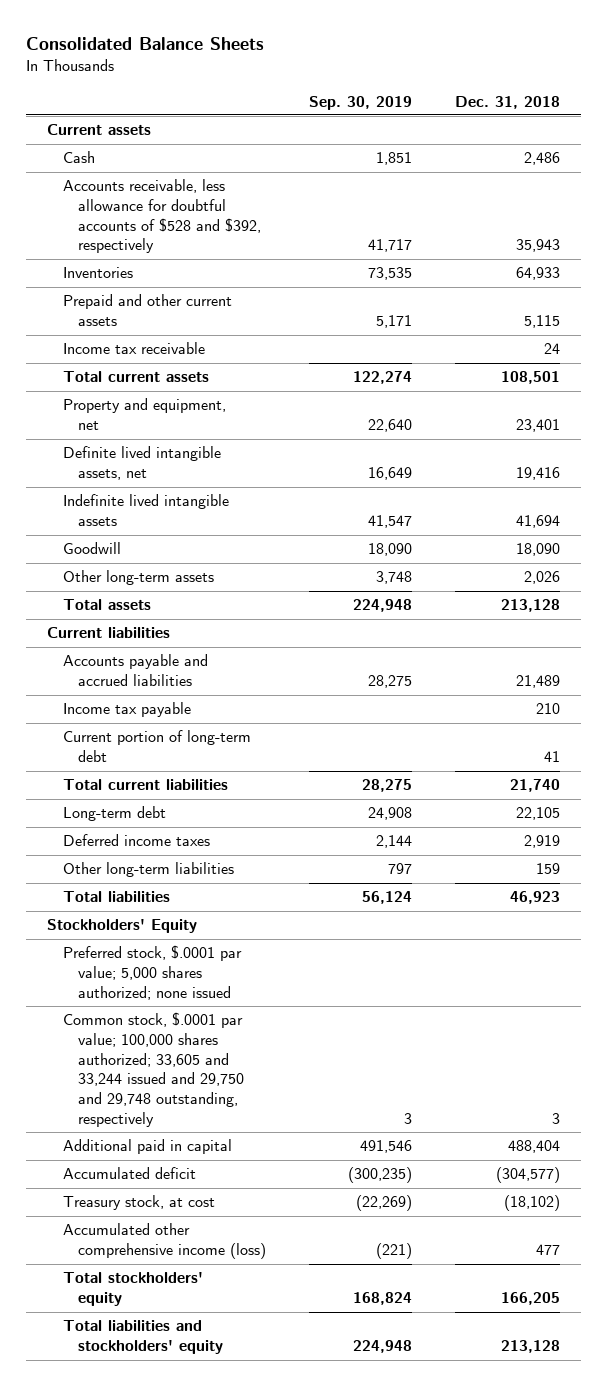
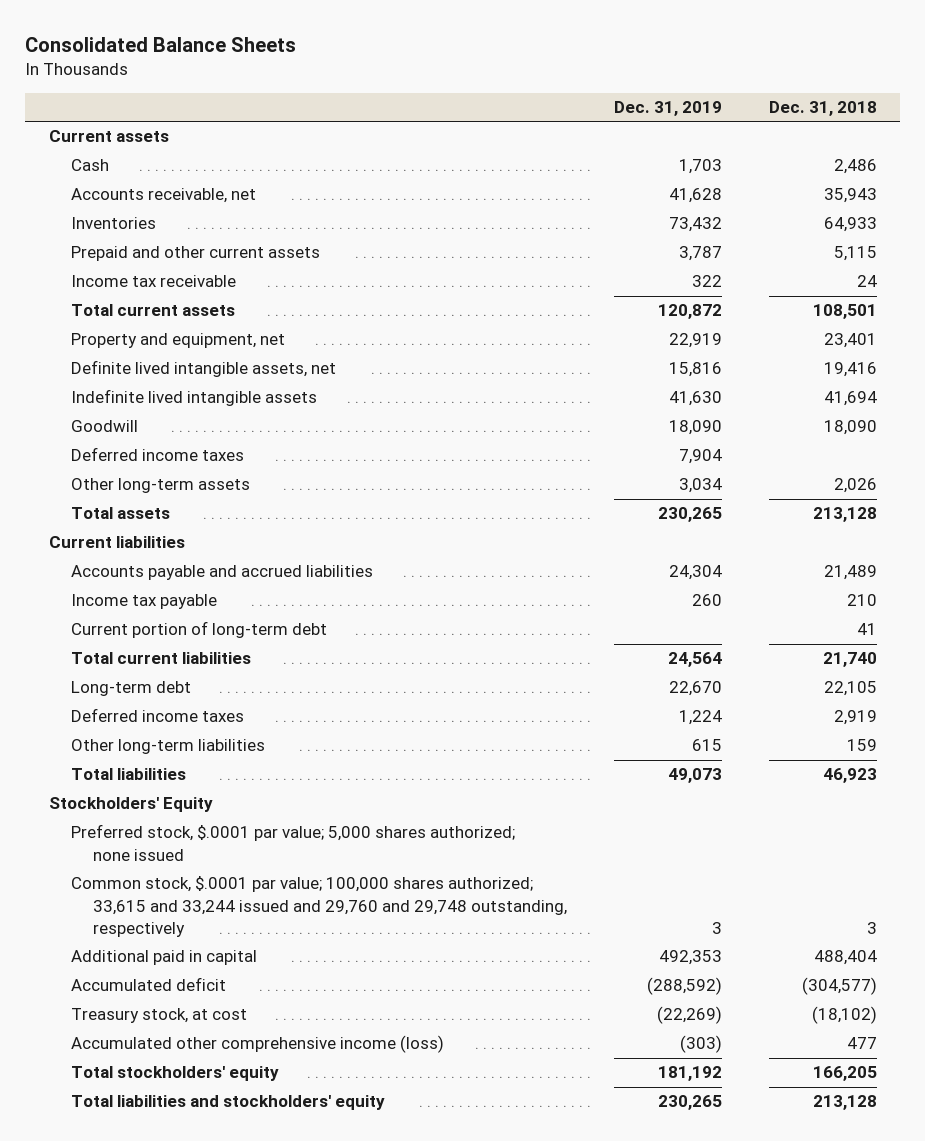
- | Sep. 30, 2019 | Dec. 31, 2018
+ | Dec. 31, 2019 | Dec. 31, 2018
- Accounts receivable, less allowance for doubtful accounts of $528 and $392, respectively | 41,717 | 35,943
+ Accounts receivable, net | 41,628 | 35,943
+ Deferred income taxes | 7,904 |
- Common stock, $.0001 par value; 100,000 shares authorized; 33,605 and 33,244 issued and 29,750 and 29,748 outstanding, respectively | 3 | 3
+ Common stock, $.0001 par value; 100,000 shares authorized; 33,615 and 33,244 issued and 29,760 and 29,748 outstanding, respectively | 3 | 3

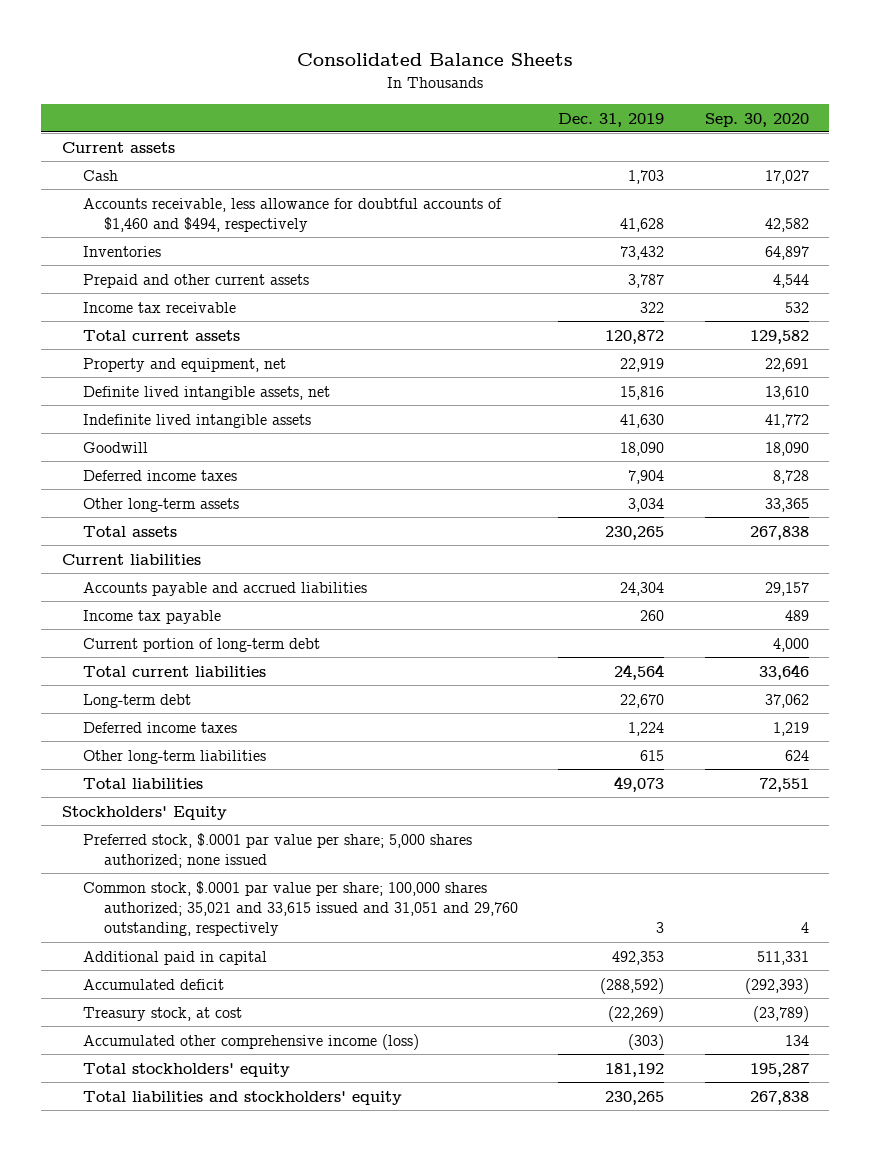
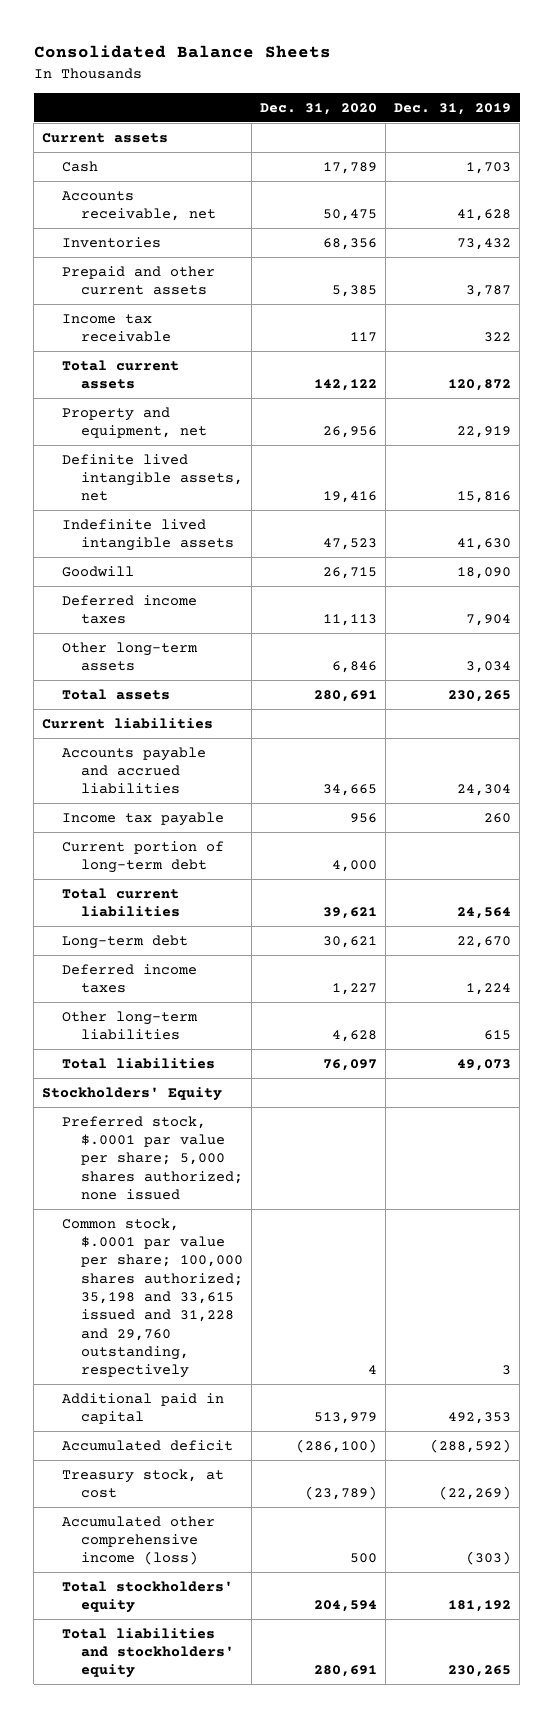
- | Dec. 31, 2019 | Sep. 30, 2020
+ | Dec. 31, 2020 | Dec. 31, 2019
- Accounts receivable, less allowance for doubtful accounts of $1,460 and $494, respectively | 41,628 | 42,582
+ Accounts receivable, net | 50,475 | 41,628
- Common stock, $.0001 par value per share; 100,000 shares authorized; 35,021 and 33,615 issued and 31,051 and 29,760 outstanding, respectively | 3 | 4
+ Common stock, $.0001 par value per share; 100,000 shares authorized; 35,198 and 33,615 issued and 31,228 and 29,760 outstanding, respectively | 4 | 3

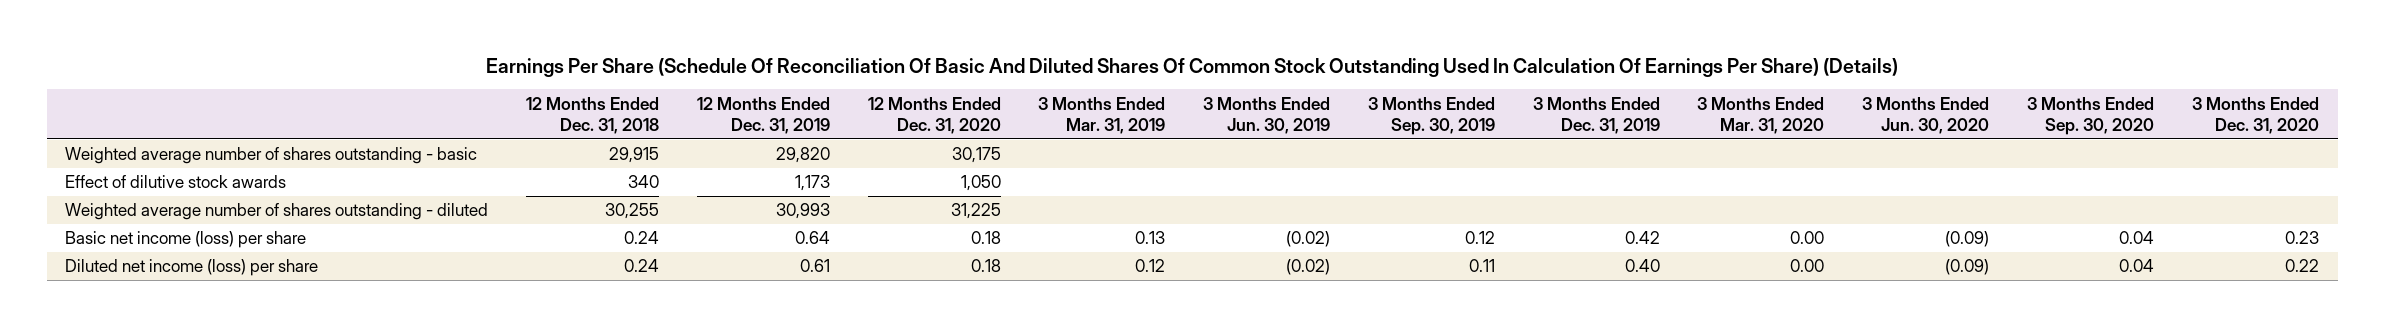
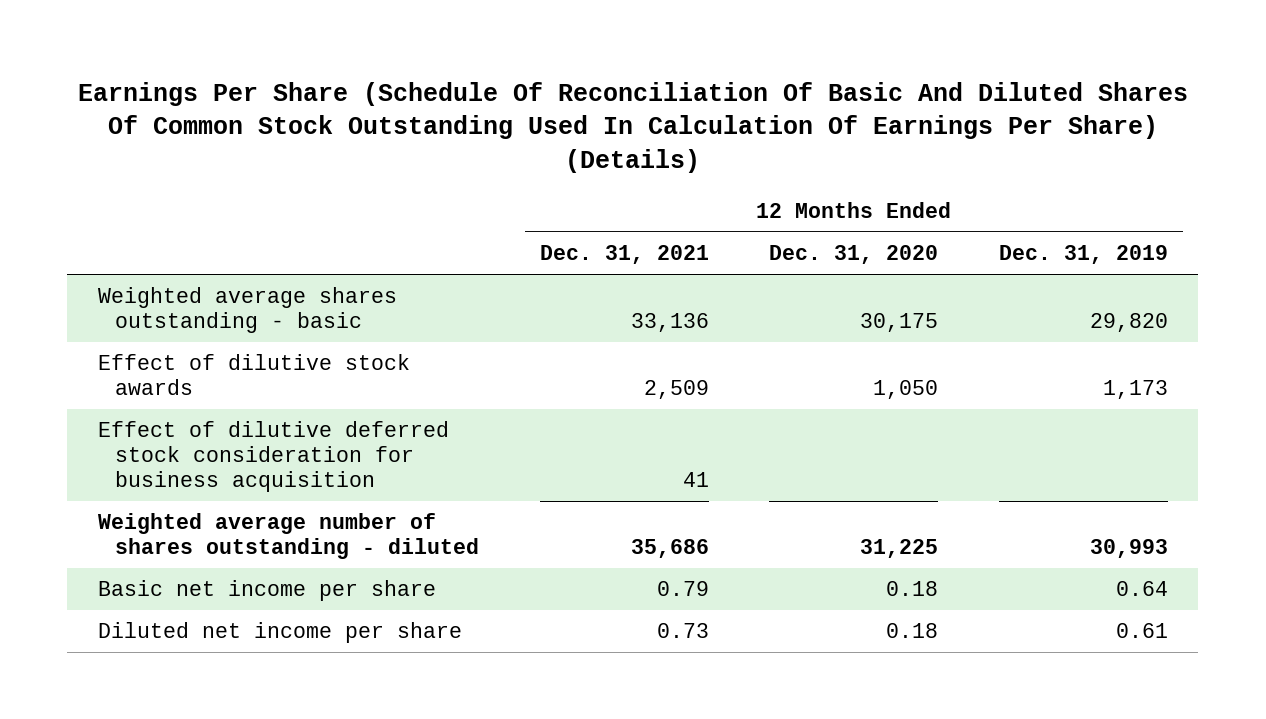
- | 12 Months Ended Dec. 31, 2018 | 12 Months Ended Dec. 31, 2019 | 12 Months Ended Dec. 31, 2020 | 3 Months Ended Mar. 31, 2019 | 3 Months Ended Jun. 30, 2019 | 3 Months Ended Sep. 30, 2019 | 3 Months Ended Dec. 31, 2019 | 3 Months Ended Mar. 31, 2020 | 3 Months Ended Jun. 30, 2020 | 3 Months Ended Sep. 30, 2020 | 3 Months Ended Dec. 31, 2020
+ | 12 Months Ended Dec. 31, 2021 | 12 Months Ended Dec. 31, 2020 | 12 Months Ended Dec. 31, 2019
- Weighted average number of shares outstanding - basic | 29,915 | 29,820 | 30,175 | | | | | | | |
+ Weighted average shares outstanding - basic | 33,136 | 30,175 | 29,820
+ Effect of dilutive deferred stock consideration for business acquisition | 41 | |
- Basic net income (loss) per share | 0.24 | 0.64 | 0.18 | 0.13 | (0.02) | 0.12 | 0.42 | 0.00 | (0.09) | 0.04 | 0.23
- Diluted net income (loss) per share | 0.24 | 0.61 | 0.18 | 0.12 | (0.02) | 0.11 | 0.40 | 0.00 | (0.09) | 0.04 | 0.22
+ Basic net income per share | 0.79 | 0.18 | 0.64
+ Diluted net income per share | 0.73 | 0.18 | 0.61

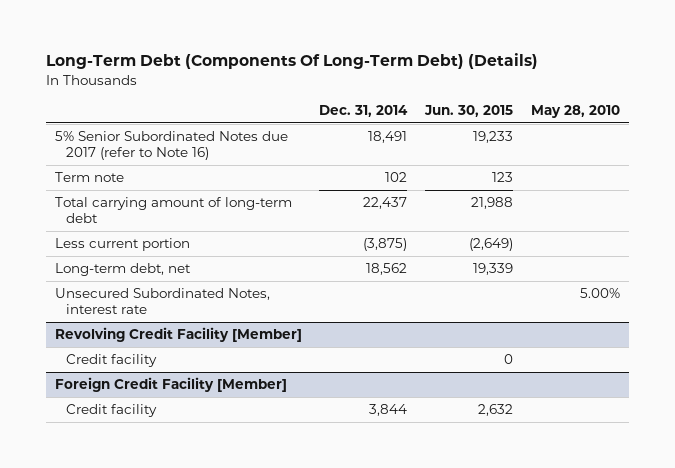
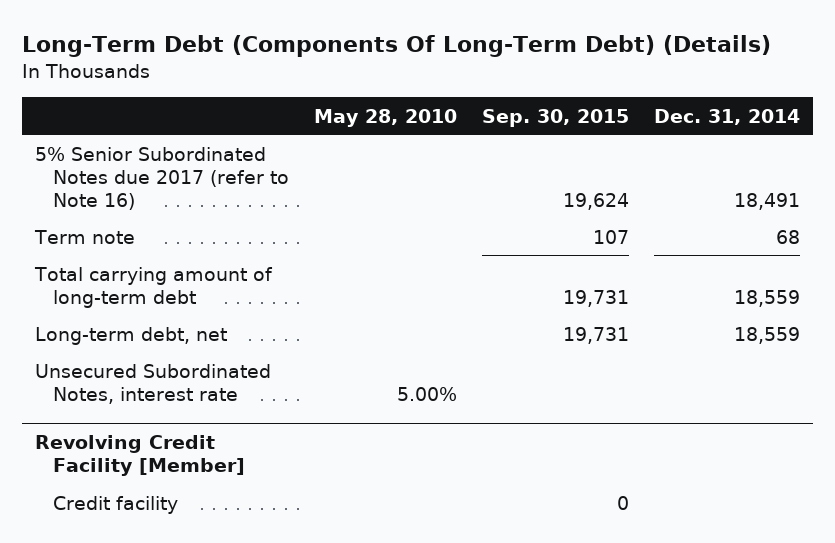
- | Dec. 31, 2014 | Jun. 30, 2015 | May 28, 2010
+ | May 28, 2010 | Sep. 30, 2015 | Dec. 31, 2014
- Term note | 102 | 123 |
- Total carrying amount of long-term debt | 22,437 | 21,988 |
- Less current portion | (3,875) | (2,649) |
- Long-term debt, net | 18,562 | 19,339 |
+ Term note | | 107 | 68
+ Total carrying amount of long-term debt | | 19,731 | 18,559
+ Long-term debt, net | | 19,731 | 18,559
- Foreign Credit Facility [Member]
- Credit facility | 3,844 | 2,632 |

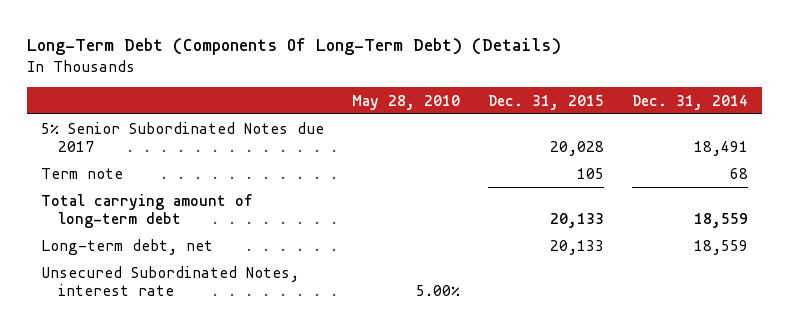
- | May 28, 2010 | Sep. 30, 2015 | Dec. 31, 2014
+ | May 28, 2010 | Dec. 31, 2015 | Dec. 31, 2014
- 5% Senior Subordinated Notes due 2017 (refer to Note 16) | | 19,624 | 18,491
+ 5% Senior Subordinated Notes due 2017 | | 20,028 | 18,491
- Revolving Credit Facility [Member]
- Credit facility | | 0 |

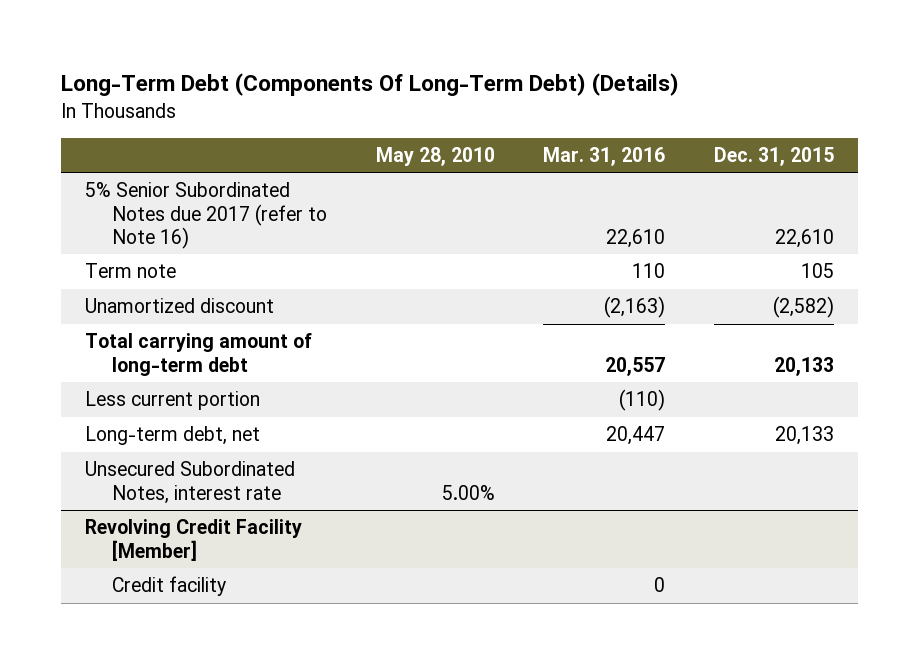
- | May 28, 2010 | Dec. 31, 2015 | Dec. 31, 2014
+ | May 28, 2010 | Mar. 31, 2016 | Dec. 31, 2015
- 5% Senior Subordinated Notes due 2017 | | 20,028 | 18,491
+ 5% Senior Subordinated Notes due 2017 (refer to Note 16) | | 22,610 | 22,610
+ Unamortized discount | | (2,163) | (2,582)
+ Less current portion | | (110) |
+ Revolving Credit Facility [Member]
+ Credit facility | | 0 |

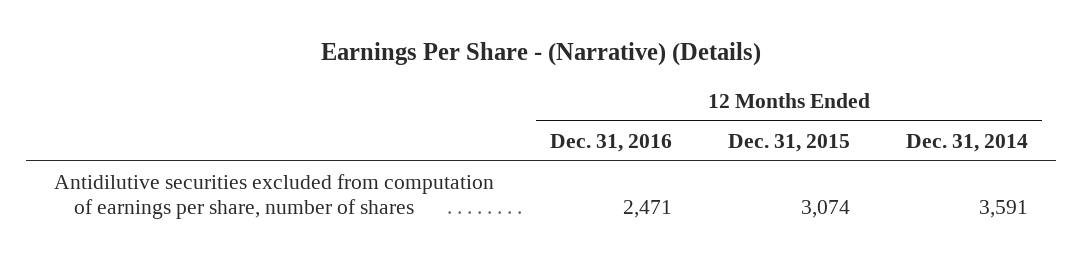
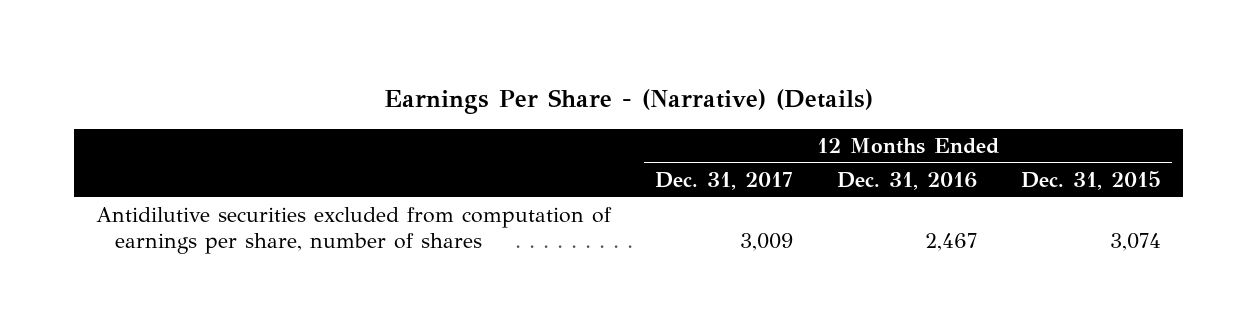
- | 12 Months Ended Dec. 31, 2016 | 12 Months Ended Dec. 31, 2015 | 12 Months Ended Dec. 31, 2014
+ | 12 Months Ended Dec. 31, 2017 | 12 Months Ended Dec. 31, 2016 | 12 Months Ended Dec. 31, 2015
- Antidilutive securities excluded from computation of earnings per share, number of shares | 2,471 | 3,074 | 3,591
+ Antidilutive securities excluded from computation of earnings per share, number of shares | 3,009 | 2,467 | 3,074

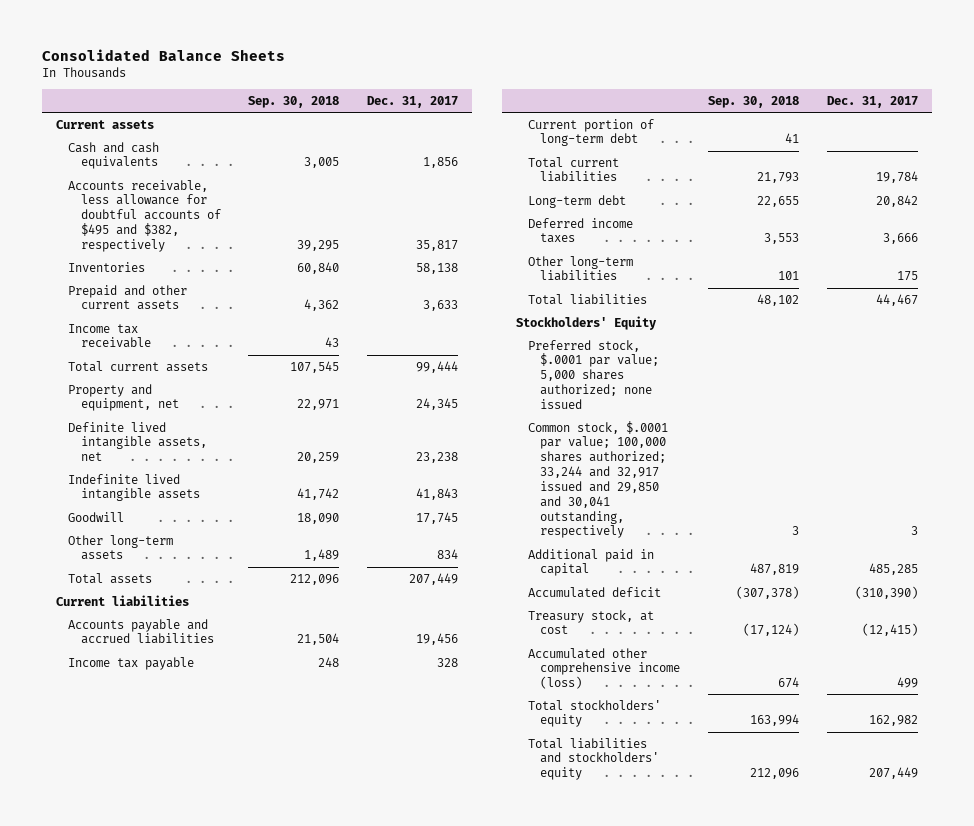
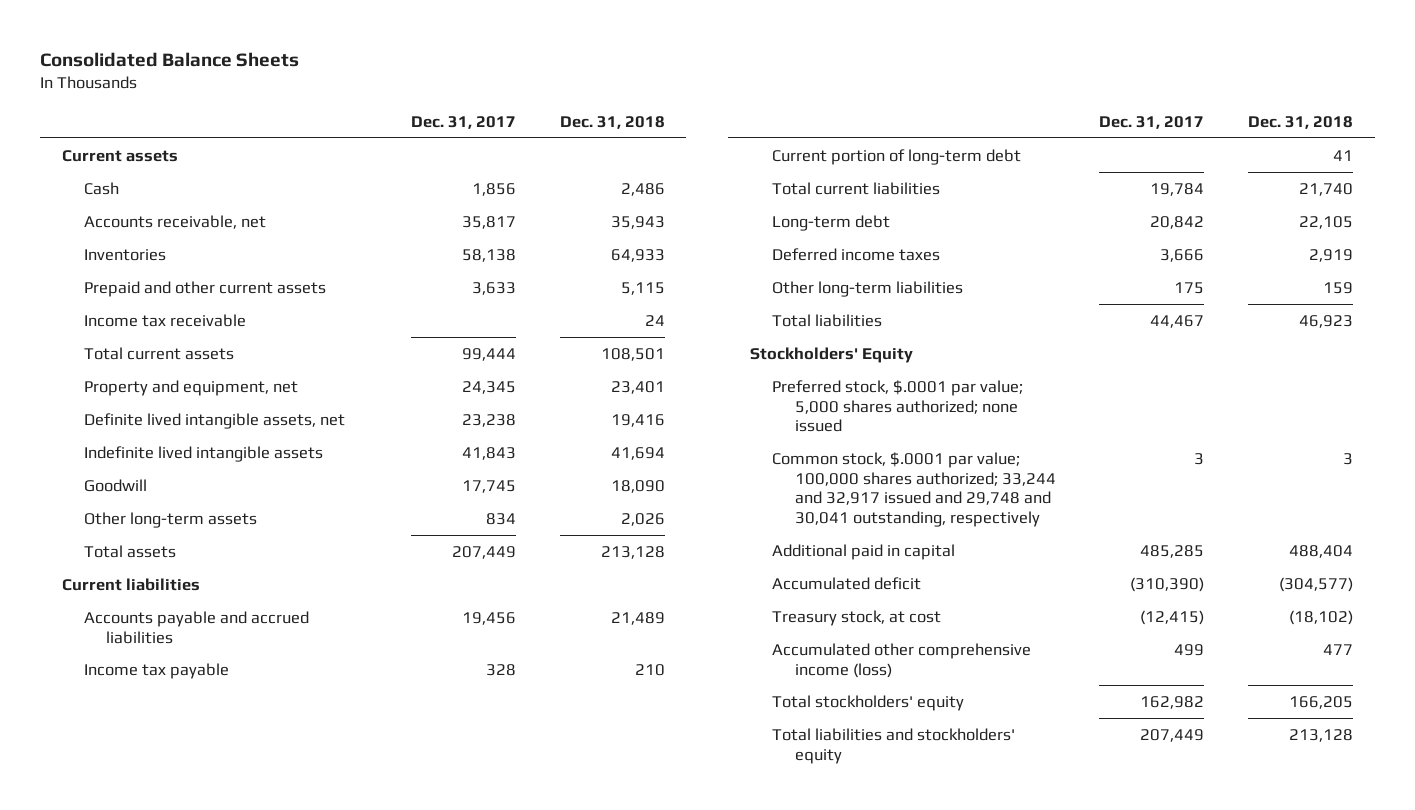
- | Sep. 30, 2018 | Dec. 31, 2017
+ | Dec. 31, 2017 | Dec. 31, 2018
- Cash and cash equivalents | 3,005 | 1,856
- Accounts receivable, less allowance for doubtful accounts of $495 and $382, respectively | 39,295 | 35,817
+ Cash | 1,856 | 2,486
+ Accounts receivable, net | 35,817 | 35,943
- Common stock, $.0001 par value; 100,000 shares authorized; 33,244 and 32,917 issued and 29,850 and 30,041 outstanding, respectively | 3 | 3
+ Common stock, $.0001 par value; 100,000 shares authorized; 33,244 and 32,917 issued and 29,748 and 30,041 outstanding, respectively | 3 | 3

